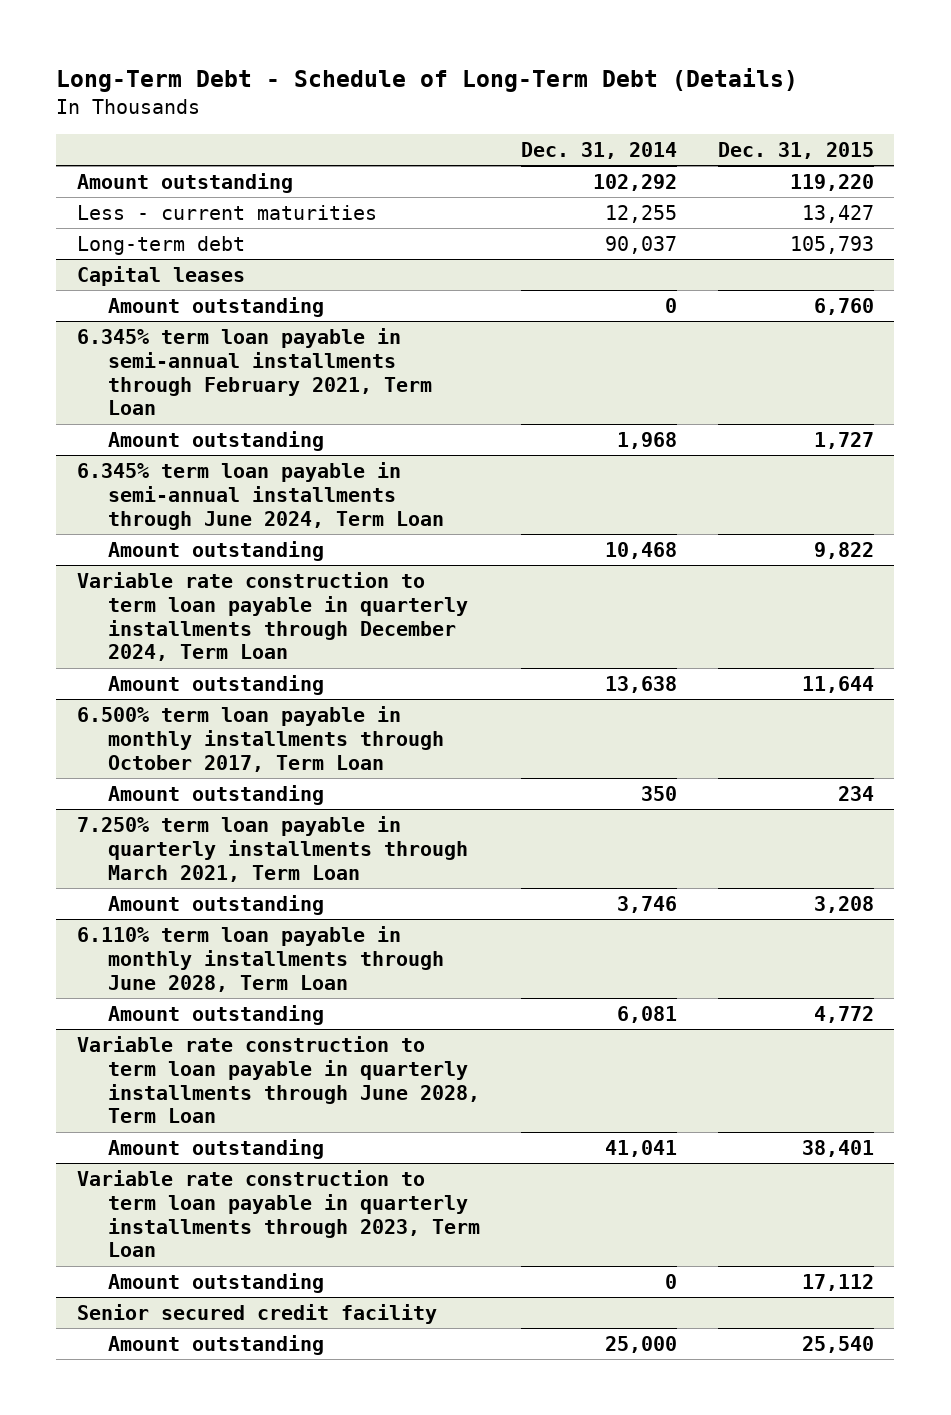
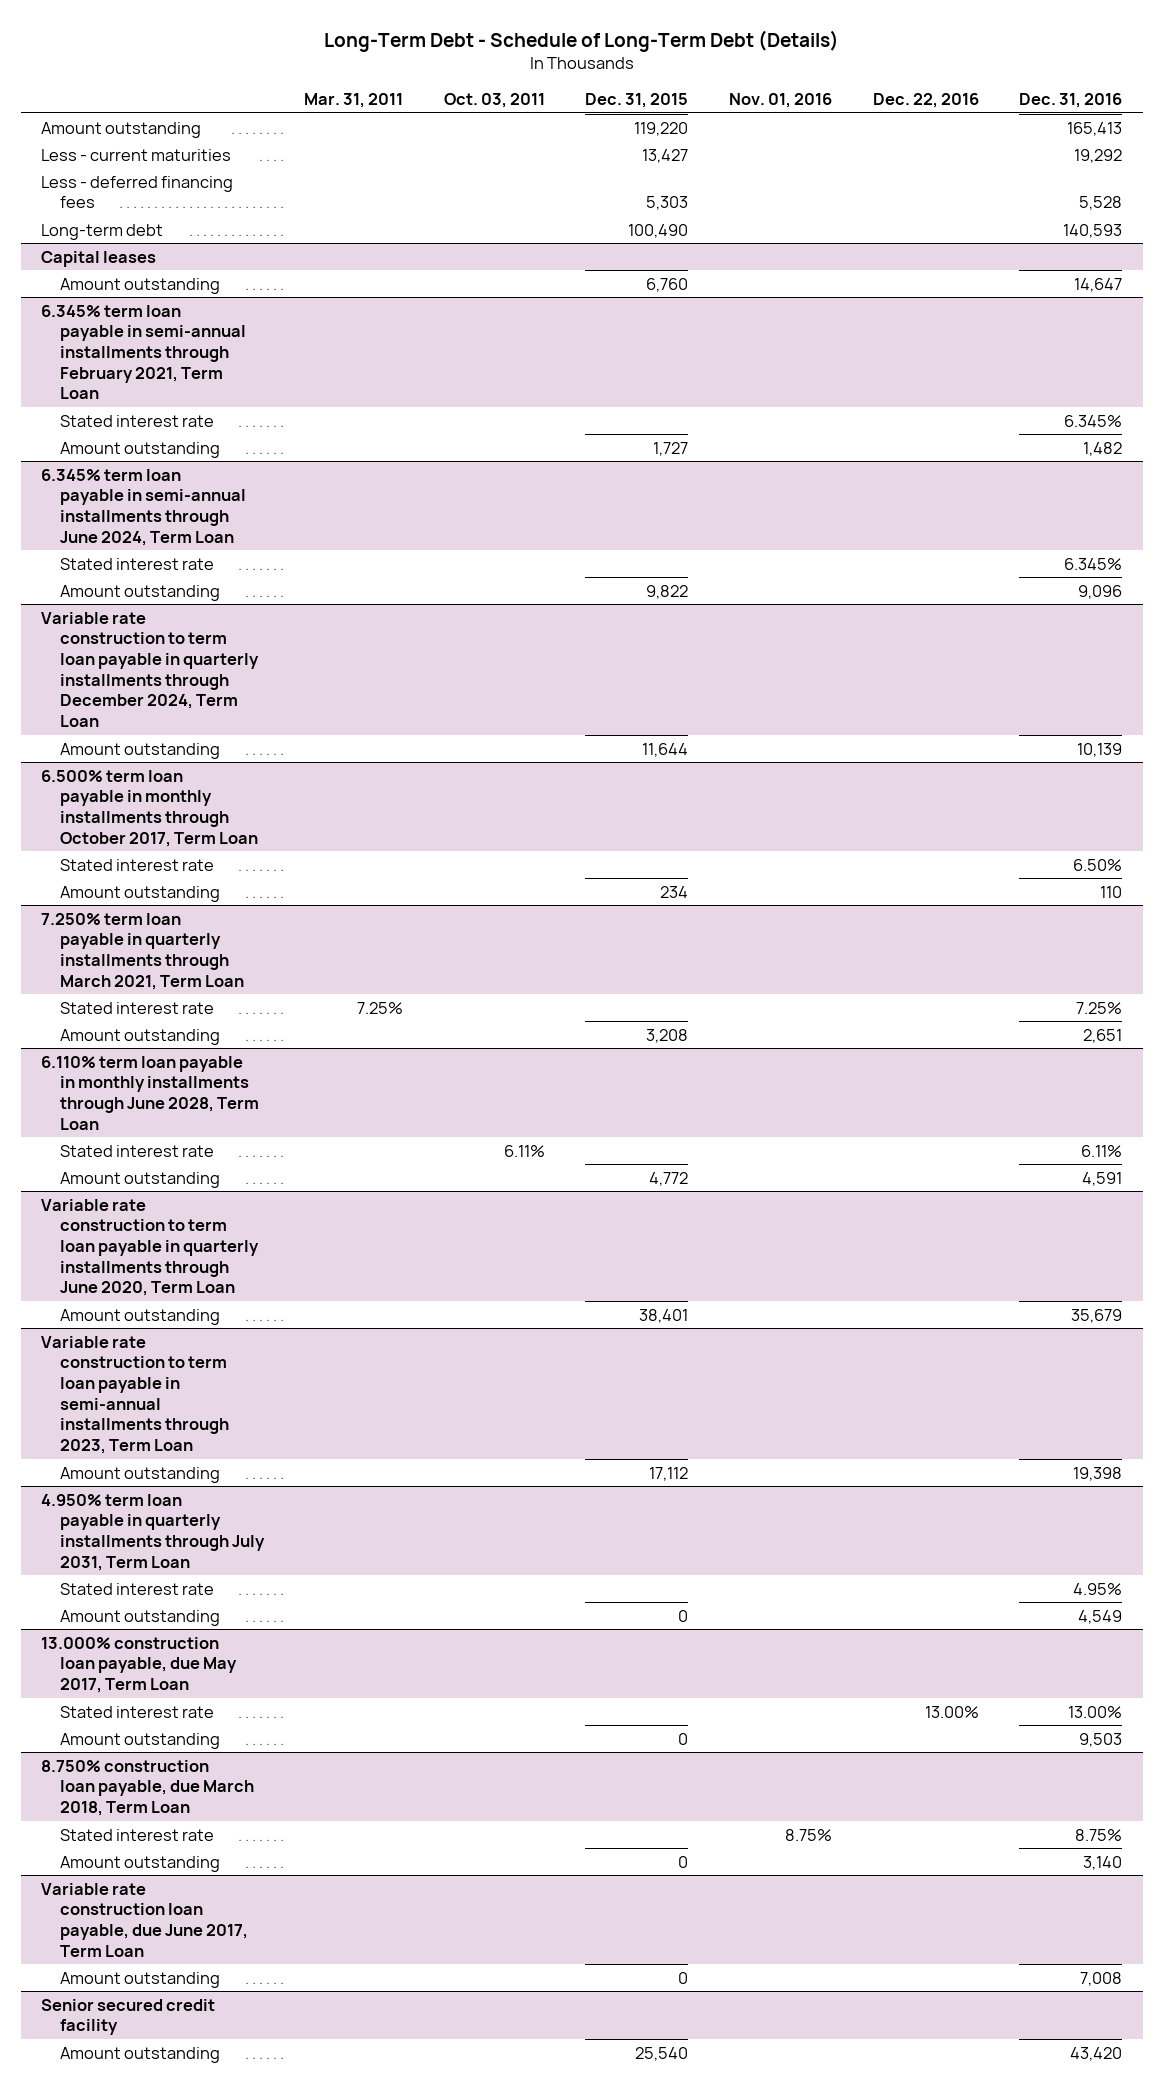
- | Dec. 31, 2014 | Dec. 31, 2015
+ | Mar. 31, 2011 | Oct. 03, 2011 | Dec. 31, 2015 | Nov. 01, 2016 | Dec. 22, 2016 | Dec. 31, 2016
- Long-term debt | 90,037 | 105,793
+ Less - deferred financing fees | | | 5,303 | | | 5,528
+ Long-term debt | | | 100,490 | | | 140,593
@ 6.345% term loan payable in semi-annual installments through February 2021, Term Loan
+ Stated interest rate | | | | | | 6.345%
@ 6.345% term loan payable in semi-annual installments through June 2024, Term Loan
+ Stated interest rate | | | | | | 6.345%
@ 6.500% term loan payable in monthly installments through October 2017, Term Loan
+ Stated interest rate | | | | | | 6.50%
@ 7.250% term loan payable in quarterly installments through March 2021, Term Loan
+ Stated interest rate | 7.25% | | | | | 7.25%
@ 6.110% term loan payable in monthly installments through June 2028, Term Loan
+ Stated interest rate | | 6.11% | | | | 6.11%
- Variable rate construction to term loan payable in quarterly installments through June 2028, Term Loan
+ Variable rate construction to term loan payable in quarterly installments through June 2020, Term Loan
- Variable rate construction to term loan payable in quarterly installments through 2023, Term Loan
+ Variable rate construction to term loan payable in semi-annual installments through 2023, Term Loan
+ 4.950% term loan payable in quarterly installments through July 2031, Term Loan
+ Stated interest rate | | | | | | 4.95%
+ Amount outstanding | | | 0 | | | 4,549
+ 13.000% construction loan payable, due May 2017, Term Loan
+ Stated interest rate | | | | | 13.00% | 13.00%
+ Amount outstanding | | | 0 | | | 9,503
+ 8.750% construction loan payable, due March 2018, Term Loan
+ Stated interest rate | | | | 8.75% | | 8.75%
+ Amount outstanding | | | 0 | | | 3,140
+ Variable rate construction loan payable, due June 2017, Term Loan
+ Amount outstanding | | | 0 | | | 7,008

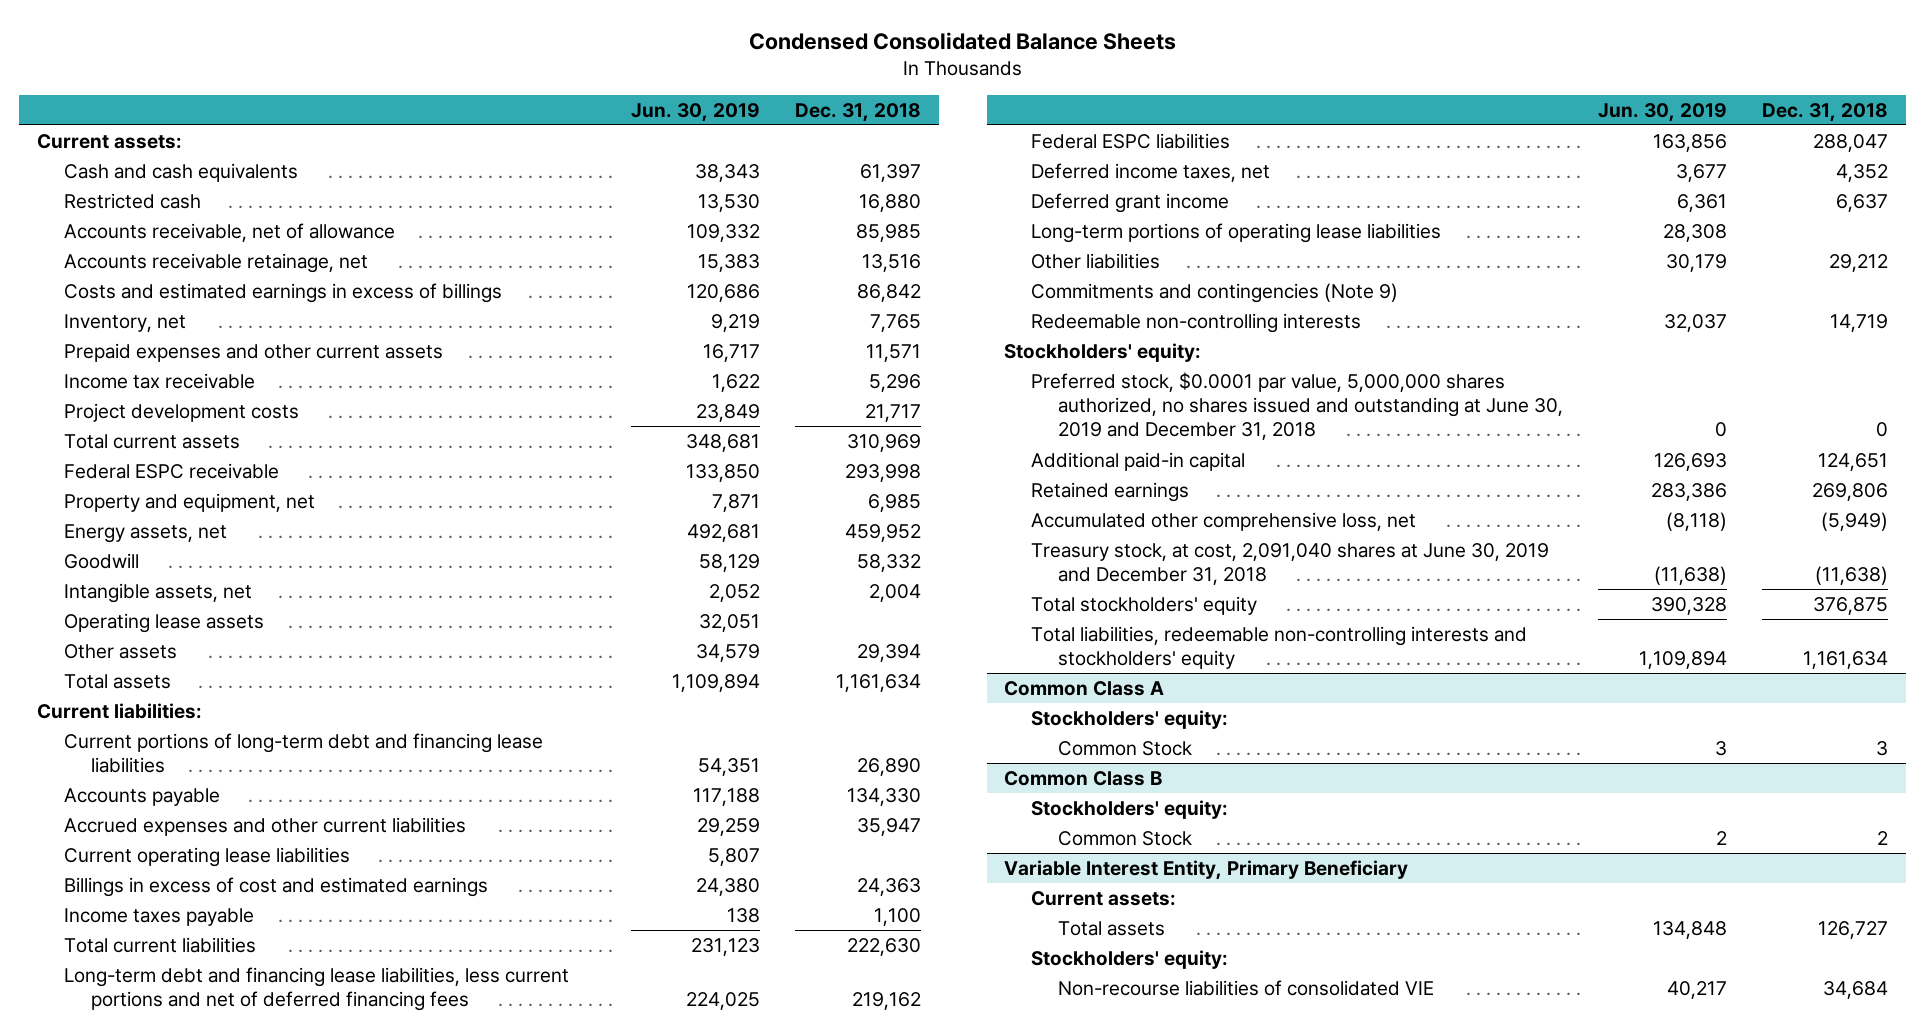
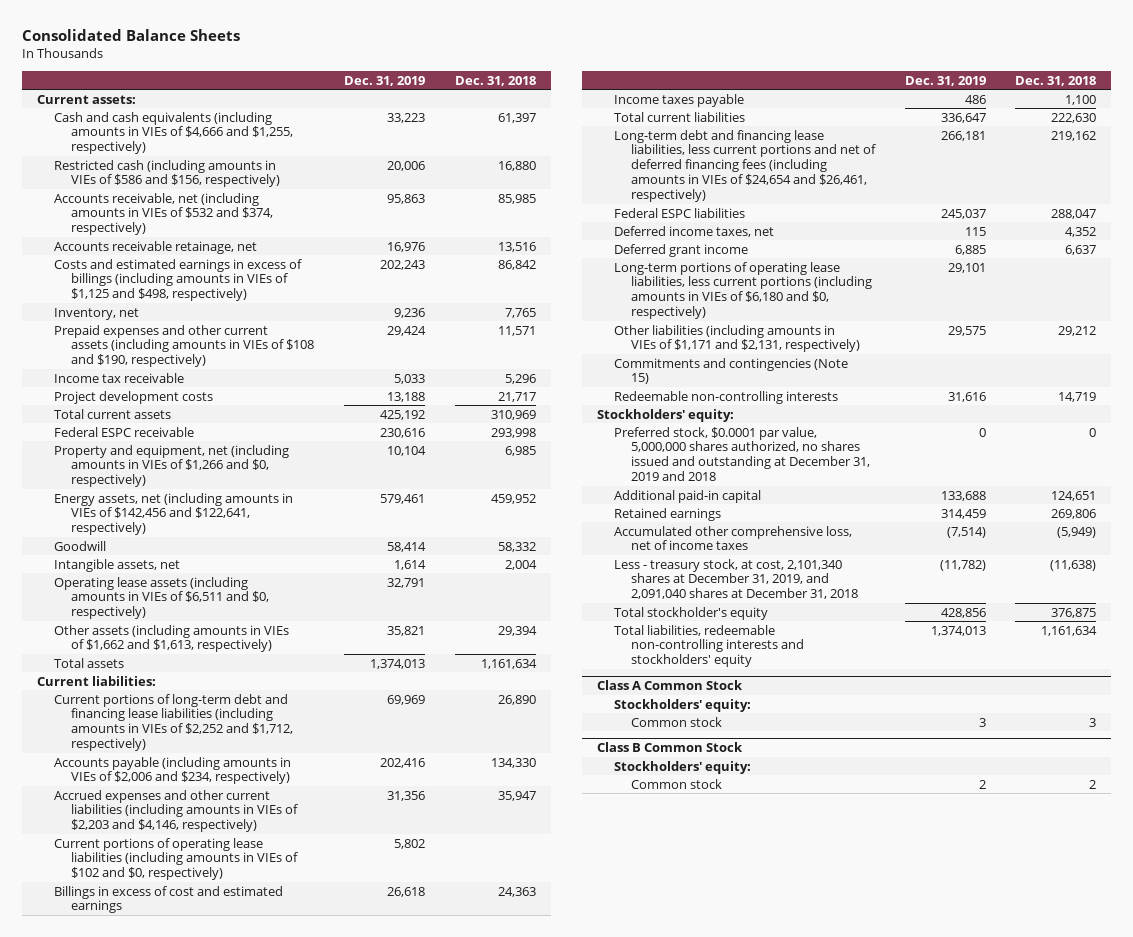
- Condensed Consolidated Balance Sheets
+ Consolidated Balance Sheets
- | Jun. 30, 2019 | Dec. 31, 2018
+ | Dec. 31, 2019 | Dec. 31, 2018
- Cash and cash equivalents | 38,343 | 61,397
- Restricted cash | 13,530 | 16,880
- Accounts receivable, net of allowance | 109,332 | 85,985
+ Cash and cash equivalents (including amounts in VIEs of $4,666 and $1,255, respectively) | 33,223 | 61,397
+ Restricted cash (including amounts in VIEs of $586 and $156, respectively) | 20,006 | 16,880
+ Accounts receivable, net (including amounts in VIEs of $532 and $374, respectively) | 95,863 | 85,985
- Costs and estimated earnings in excess of billings | 120,686 | 86,842
+ Costs and estimated earnings in excess of billings (including amounts in VIEs of $1,125 and $498, respectively) | 202,243 | 86,842
- Prepaid expenses and other current assets | 16,717 | 11,571
+ Prepaid expenses and other current assets (including amounts in VIEs of $108 and $190, respectively) | 29,424 | 11,571
- Property and equipment, net | 7,871 | 6,985
- Energy assets, net | 492,681 | 459,952
+ Property and equipment, net (including amounts in VIEs of $1,266 and $0, respectively) | 10,104 | 6,985
+ Energy assets, net (including amounts in VIEs of $142,456 and $122,641, respectively) | 579,461 | 459,952
- Operating lease assets | 32,051 |
- Other assets | 34,579 | 29,394
+ Operating lease assets (including amounts in VIEs of $6,511 and $0, respectively) | 32,791 |
+ Other assets (including amounts in VIEs of $1,662 and $1,613, respectively) | 35,821 | 29,394
- Current portions of long-term debt and financing lease liabilities | 54,351 | 26,890
- Accounts payable | 117,188 | 134,330
- Accrued expenses and other current liabilities | 29,259 | 35,947
- Current operating lease liabilities | 5,807 |
+ Current portions of long-term debt and financing lease liabilities (including amounts in VIEs of $2,252 and $1,712, respectively) | 69,969 | 26,890
+ Accounts payable (including amounts in VIEs of $2,006 and $234, respectively) | 202,416 | 134,330
+ Accrued expenses and other current liabilities (including amounts in VIEs of $2,203 and $4,146, respectively) | 31,356 | 35,947
+ Current portions of operating lease liabilities (including amounts in VIEs of $102 and $0, respectively) | 5,802 |
- Long-term debt and financing lease liabilities, less current portions and net of deferred financing fees | 224,025 | 219,162
+ Long-term debt and financing lease liabilities, less current portions and net of deferred financing fees (including amounts in VIEs of $24,654 and $26,461, respectively) | 266,181 | 219,162
- Long-term portions of operating lease liabilities | 28,308 |
- Other liabilities | 30,179 | 29,212
- Commitments and contingencies (Note 9)
+ Long-term portions of operating lease liabilities, less current portions (including amounts in VIEs of $6,180 and $0, respectively) | 29,101 |
+ Other liabilities (including amounts in VIEs of $1,171 and $2,131, respectively) | 29,575 | 29,212
+ Commitments and contingencies (Note 15)
- Preferred stock, $0.0001 par value, 5,000,000 shares authorized, no shares issued and outstanding at June 30, 2019 and December 31, 2018 | 0 | 0
+ Preferred stock, $0.0001 par value, 5,000,000 shares authorized, no shares issued and outstanding at December 31, 2019 and 2018 | 0 | 0
- Accumulated other comprehensive loss, net | (8,118) | (5,949)
- Treasury stock, at cost, 2,091,040 shares at June 30, 2019 and December 31, 2018 | (11,638) | (11,638)
- Total stockholders' equity | 390,328 | 376,875
+ Accumulated other comprehensive loss, net of income taxes | (7,514) | (5,949)
+ Less - treasury stock, at cost, 2,101,340 shares at December 31, 2019, and 2,091,040 shares at December 31, 2018 | (11,782) | (11,638)
+ Total stockholder's equity | 428,856 | 376,875
- Common Class A
- Stockholders' equity:
- Common Stock | 3 | 3
- Common Class B
+ Class A Common Stock
- Common Stock | 2 | 2
- Variable Interest Entity, Primary Beneficiary
- Current assets:
- Total assets | 134,848 | 126,727
+ Common stock | 3 | 3
+ Class B Common Stock
- Non-recourse liabilities of consolidated VIE | 40,217 | 34,684
+ Common stock | 2 | 2

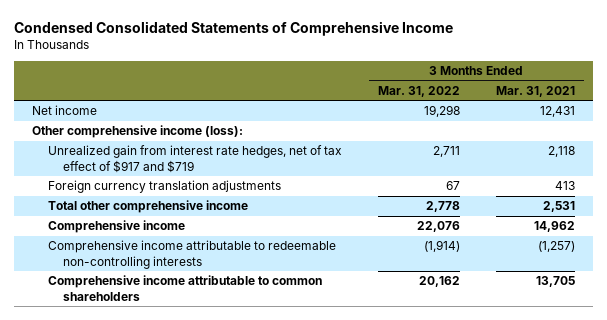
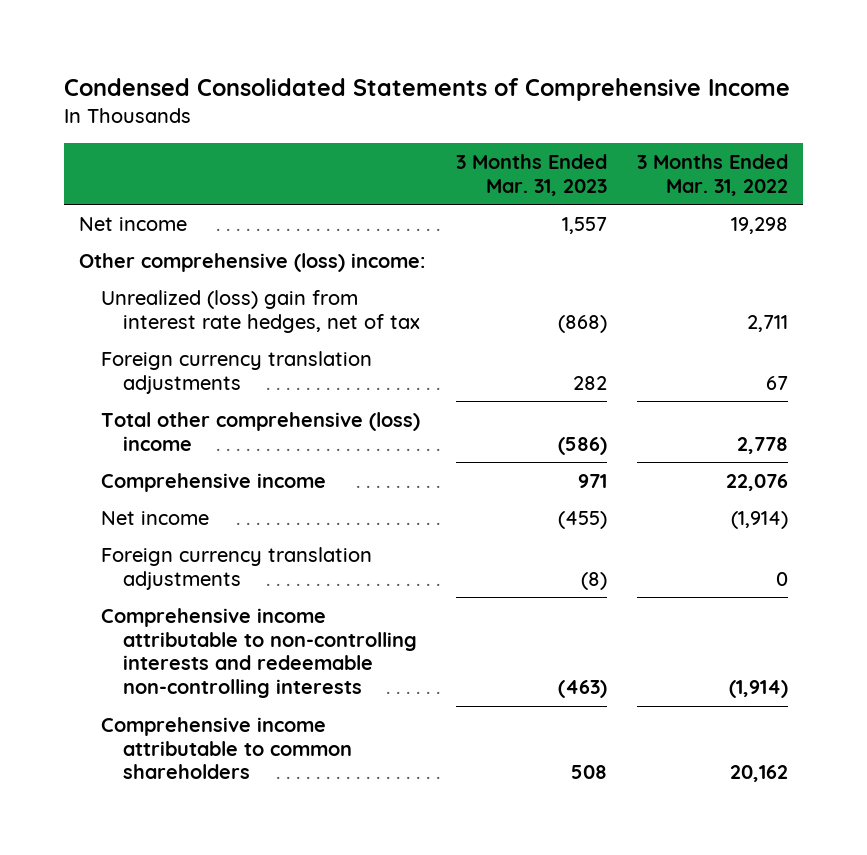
- | 3 Months Ended Mar. 31, 2022 | 3 Months Ended Mar. 31, 2021
+ | 3 Months Ended Mar. 31, 2023 | 3 Months Ended Mar. 31, 2022
- Other comprehensive income (loss):
- Unrealized gain from interest rate hedges, net of tax effect of $917 and $719 | 2,711 | 2,118
+ Other comprehensive (loss) income:
+ Unrealized (loss) gain from interest rate hedges, net of tax | (868) | 2,711
- Total other comprehensive income | 2,778 | 2,531
+ Total other comprehensive (loss) income | (586) | 2,778
- Comprehensive income attributable to redeemable non-controlling interests | (1,914) | (1,257)
+ Net income | (455) | (1,914)
+ Foreign currency translation adjustments | (8) | 0
+ Comprehensive income attributable to non-controlling interests and redeemable non-controlling interests | (463) | (1,914)

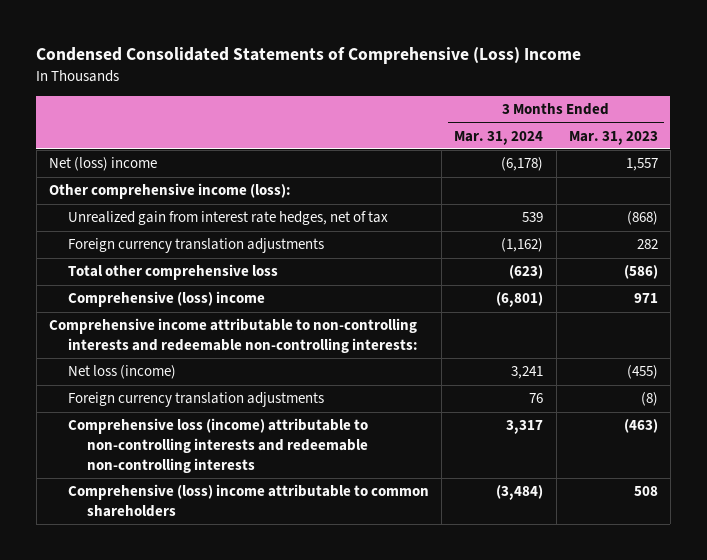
- Condensed Consolidated Statements of Comprehensive Income
+ Condensed Consolidated Statements of Comprehensive (Loss) Income
- | 3 Months Ended Mar. 31, 2023 | 3 Months Ended Mar. 31, 2022
+ | 3 Months Ended Mar. 31, 2024 | 3 Months Ended Mar. 31, 2023
- Net income | 1,557 | 19,298
- Other comprehensive (loss) income:
- Unrealized (loss) gain from interest rate hedges, net of tax | (868) | 2,711
+ Net (loss) income | (6,178) | 1,557
+ Other comprehensive income (loss):
+ Unrealized gain from interest rate hedges, net of tax | 539 | (868)
- Total other comprehensive (loss) income | (586) | 2,778
- Comprehensive income | 971 | 22,076
- Net income | (455) | (1,914)
+ Total other comprehensive loss | (623) | (586)
+ Comprehensive (loss) income | (6,801) | 971
+ Comprehensive income attributable to non-controlling interests and redeemable non-controlling interests:
+ Net loss (income) | 3,241 | (455)
- Comprehensive income attributable to non-controlling interests and redeemable non-controlling interests | (463) | (1,914)
- Comprehensive income attributable to common shareholders | 508 | 20,162
+ Comprehensive loss (income) attributable to non-controlling interests and redeemable non-controlling interests | 3,317 | (463)
+ Comprehensive (loss) income attributable to common shareholders | (3,484) | 508

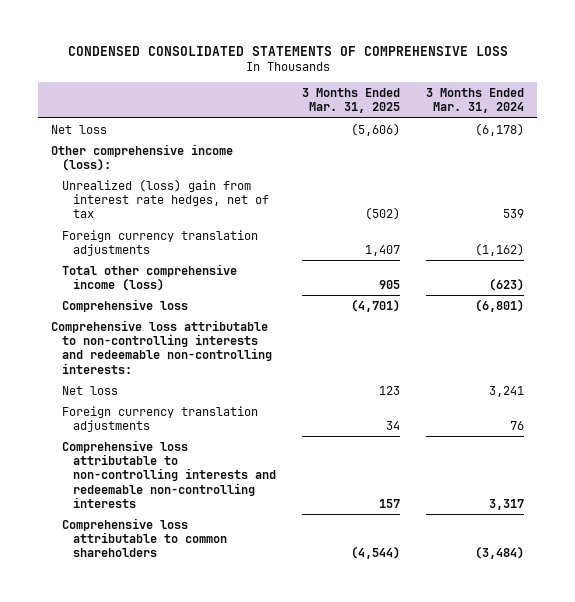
- Condensed Consolidated Statements of Comprehensive (Loss) Income
+ CONDENSED CONSOLIDATED STATEMENTS OF COMPREHENSIVE LOSS
- | 3 Months Ended Mar. 31, 2024 | 3 Months Ended Mar. 31, 2023
+ | 3 Months Ended Mar. 31, 2025 | 3 Months Ended Mar. 31, 2024
- Net (loss) income | (6,178) | 1,557
+ Net loss | (5,606) | (6,178)
- Unrealized gain from interest rate hedges, net of tax | 539 | (868)
+ Unrealized (loss) gain from interest rate hedges, net of tax | (502) | 539
- Total other comprehensive loss | (623) | (586)
- Comprehensive (loss) income | (6,801) | 971
- Comprehensive income attributable to non-controlling interests and redeemable non-controlling interests:
- Net loss (income) | 3,241 | (455)
+ Total other comprehensive income (loss) | 905 | (623)
+ Comprehensive loss | (4,701) | (6,801)
+ Comprehensive loss attributable to non-controlling interests and redeemable non-controlling interests:
+ Net loss | 123 | 3,241
- Comprehensive loss (income) attributable to non-controlling interests and redeemable non-controlling interests | 3,317 | (463)
- Comprehensive (loss) income attributable to common shareholders | (3,484) | 508
+ Comprehensive loss attributable to non-controlling interests and redeemable non-controlling interests | 157 | 3,317
+ Comprehensive loss attributable to common shareholders | (4,544) | (3,484)

